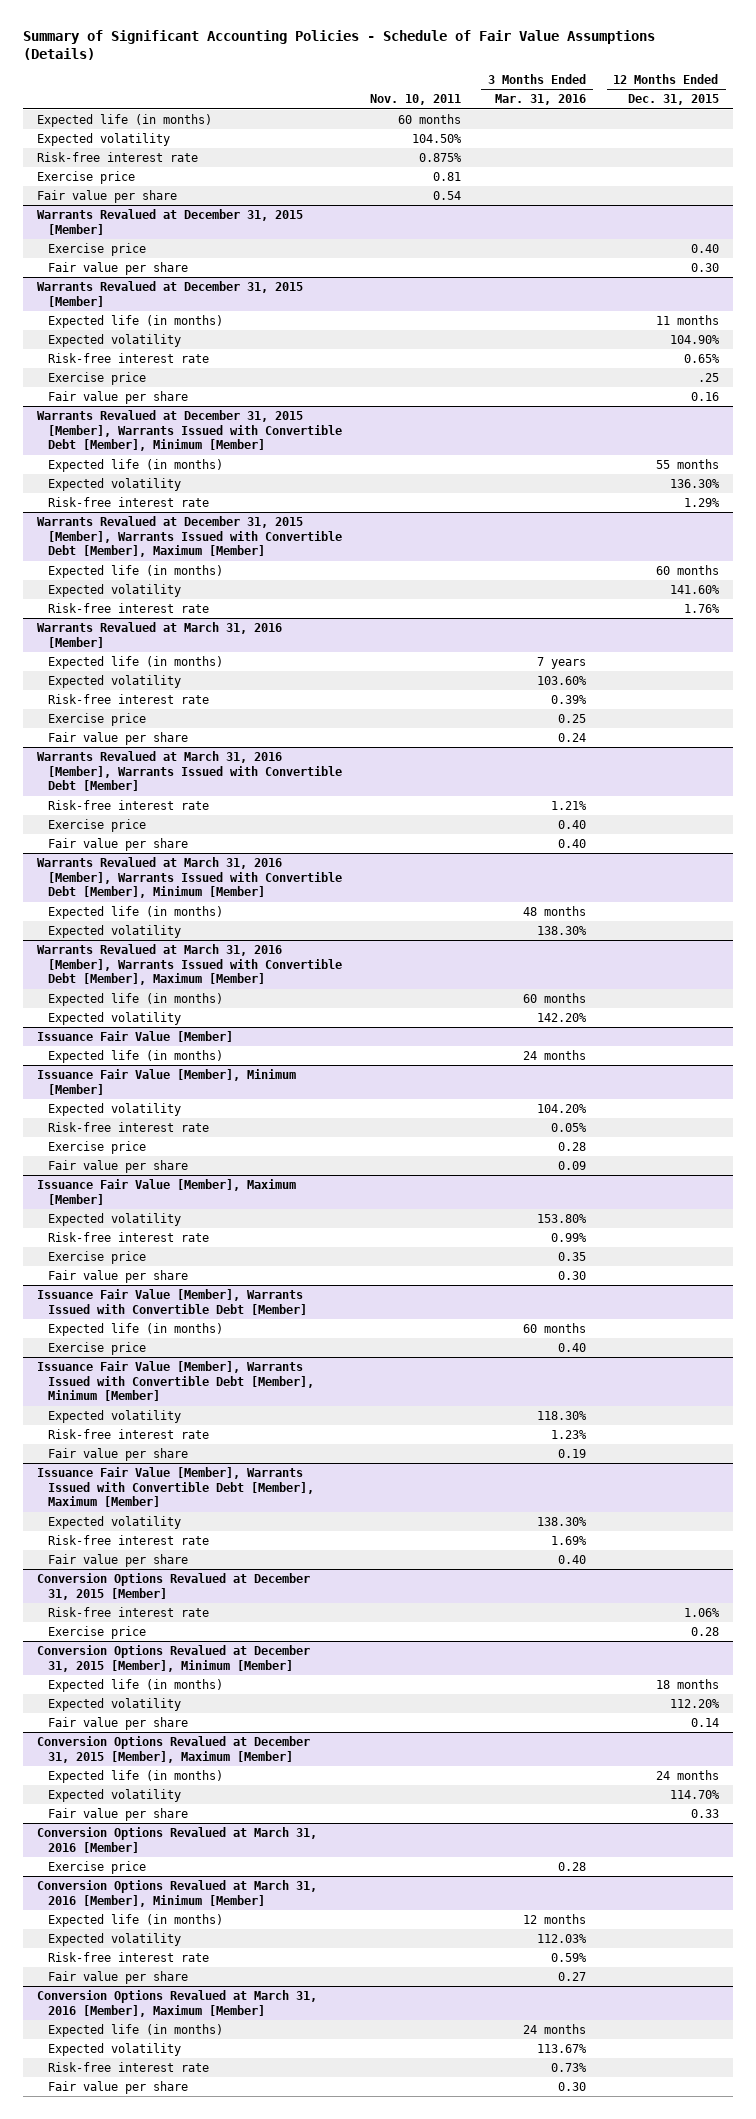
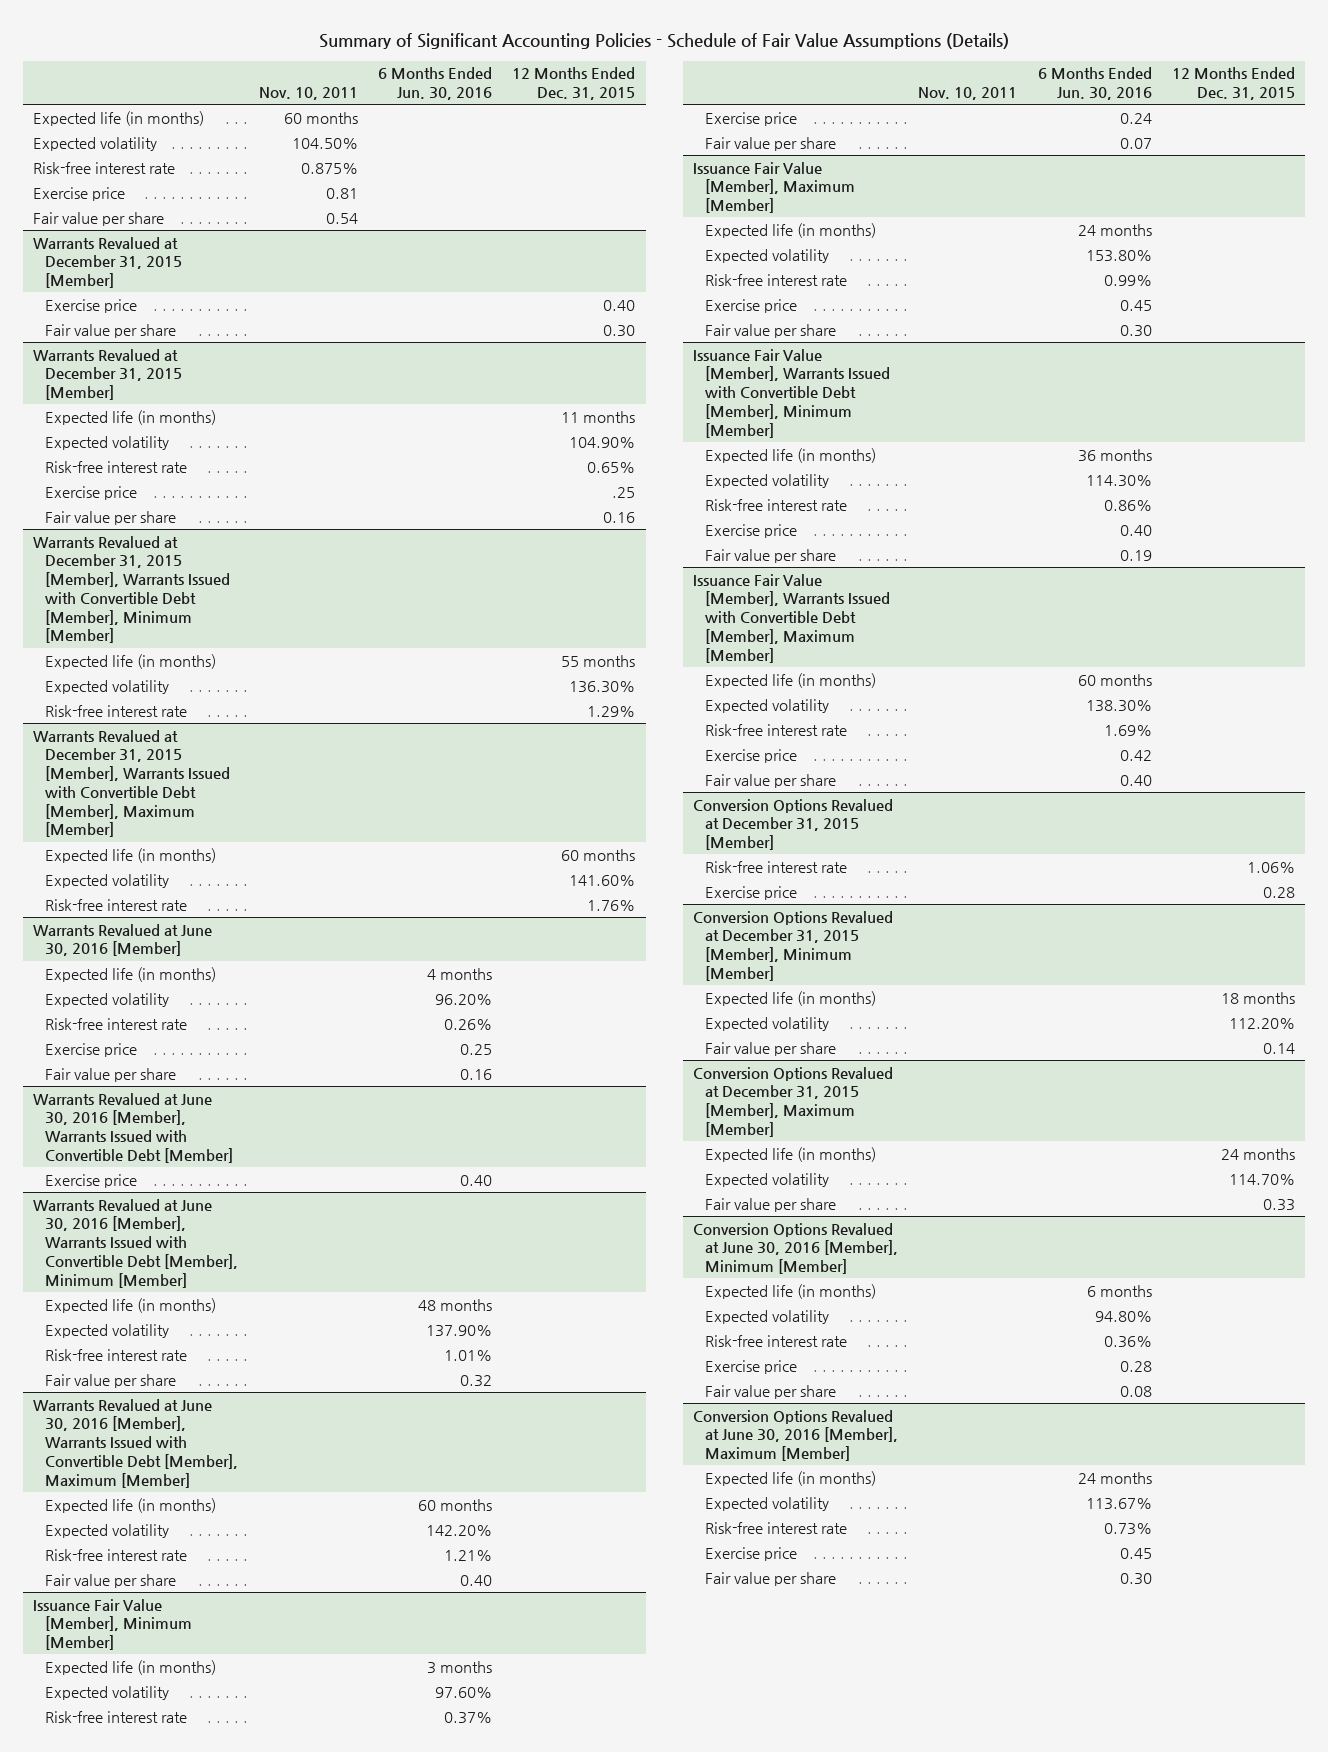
- | Nov. 10, 2011 | 3 Months Ended Mar. 31, 2016 | 12 Months Ended Dec. 31, 2015
+ | Nov. 10, 2011 | 6 Months Ended Jun. 30, 2016 | 12 Months Ended Dec. 31, 2015
- Warrants Revalued at March 31, 2016 [Member]
+ Warrants Revalued at June 30, 2016 [Member]
- Warrants Revalued at March 31, 2016 [Member], Warrants Issued with Convertible Debt [Member]
- Risk-free interest rate | | 1.21% |
+ Warrants Revalued at June 30, 2016 [Member], Warrants Issued with Convertible Debt [Member]
- Fair value per share | | 0.40 |
- Warrants Revalued at March 31, 2016 [Member], Warrants Issued with Convertible Debt [Member], Minimum [Member]
+ Warrants Revalued at June 30, 2016 [Member], Warrants Issued with Convertible Debt [Member], Minimum [Member]
- Warrants Revalued at March 31, 2016 [Member], Warrants Issued with Convertible Debt [Member], Maximum [Member]
+ Risk-free interest rate | | 1.01% |
+ Fair value per share | | 0.32 |
+ Warrants Revalued at June 30, 2016 [Member], Warrants Issued with Convertible Debt [Member], Maximum [Member]
- Issuance Fair Value [Member]
- Expected life (in months) | | 24 months |
+ Risk-free interest rate | | 1.21% |
+ Fair value per share | | 0.40 |
@ Issuance Fair Value [Member], Minimum [Member]
+ Expected life (in months) | | 3 months |
@ Issuance Fair Value [Member], Maximum [Member]
+ Expected life (in months) | | 24 months |
- Issuance Fair Value [Member], Warrants Issued with Convertible Debt [Member]
- Expected life (in months) | | 60 months |
- Exercise price | | 0.40 |
@ Issuance Fair Value [Member], Warrants Issued with Convertible Debt [Member], Minimum [Member]
+ Expected life (in months) | | 36 months |
+ Exercise price | | 0.40 |
@ Issuance Fair Value [Member], Warrants Issued with Convertible Debt [Member], Maximum [Member]
+ Expected life (in months) | | 60 months |
+ Exercise price | | 0.42 |
- Conversion Options Revalued at March 31, 2016 [Member]
- Exercise price | | 0.28 |
- Conversion Options Revalued at March 31, 2016 [Member], Minimum [Member]
+ Conversion Options Revalued at June 30, 2016 [Member], Minimum [Member]
+ Exercise price | | 0.28 |
- Conversion Options Revalued at March 31, 2016 [Member], Maximum [Member]
+ Conversion Options Revalued at June 30, 2016 [Member], Maximum [Member]
+ Exercise price | | 0.45 |

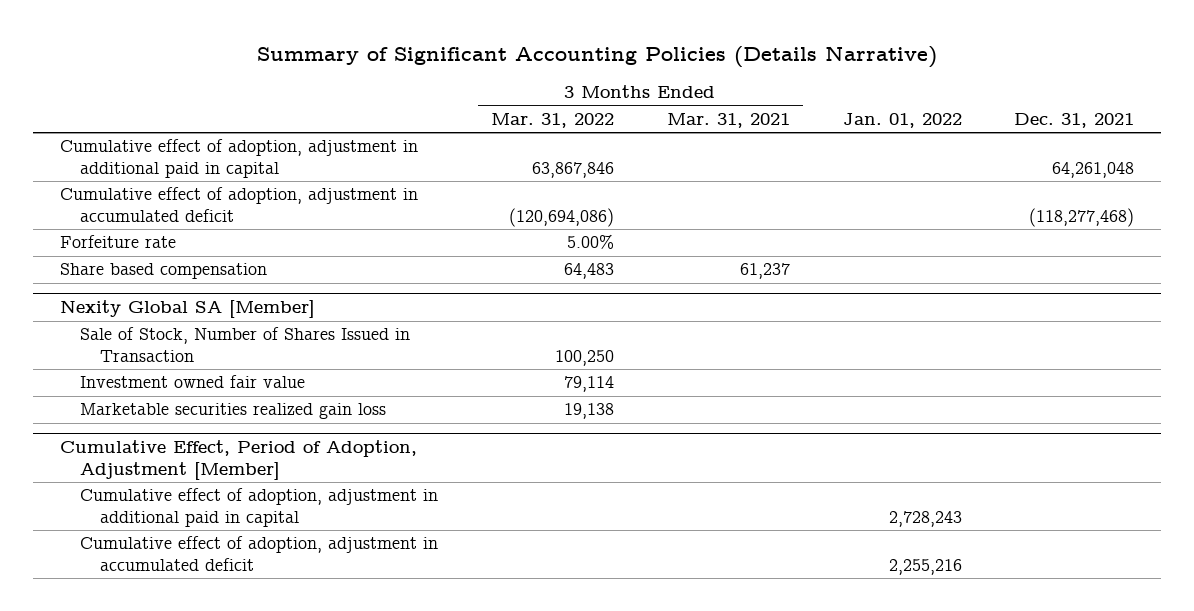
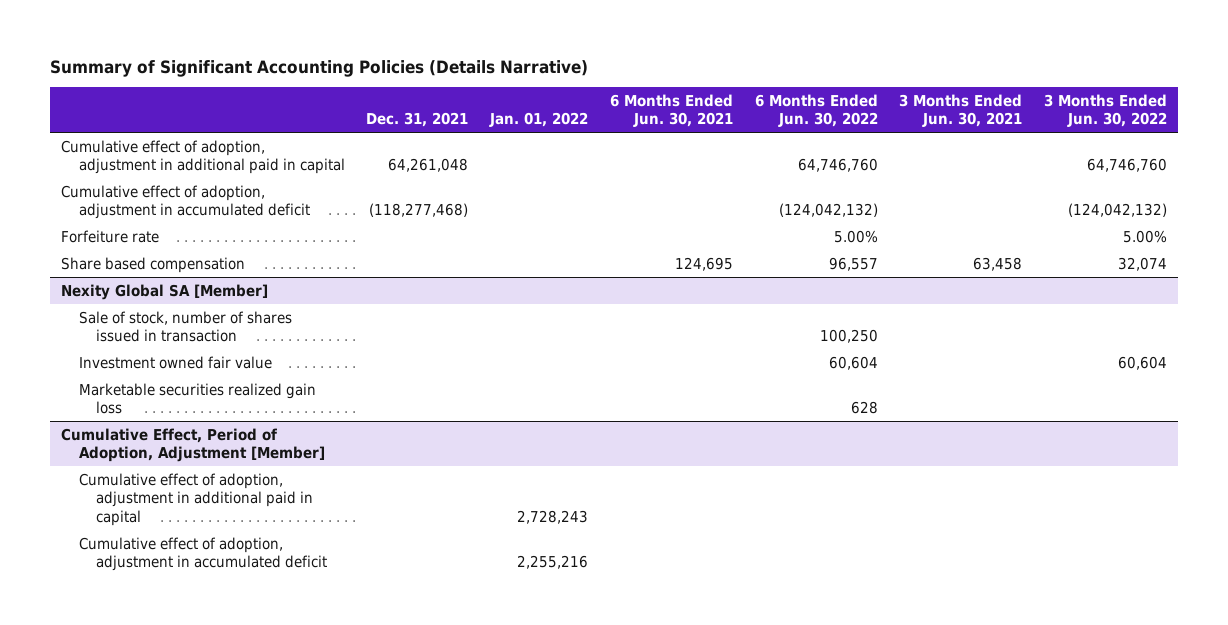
- | 3 Months Ended Mar. 31, 2022 | 3 Months Ended Mar. 31, 2021 | Jan. 01, 2022 | Dec. 31, 2021
+ | Dec. 31, 2021 | Jan. 01, 2022 | 6 Months Ended Jun. 30, 2021 | 6 Months Ended Jun. 30, 2022 | 3 Months Ended Jun. 30, 2021 | 3 Months Ended Jun. 30, 2022
@ Nexity Global SA [Member]
- Sale of Stock, Number of Shares Issued in Transaction | 100,250 | | |
+ Sale of stock, number of shares issued in transaction | | | | 100,250 | |

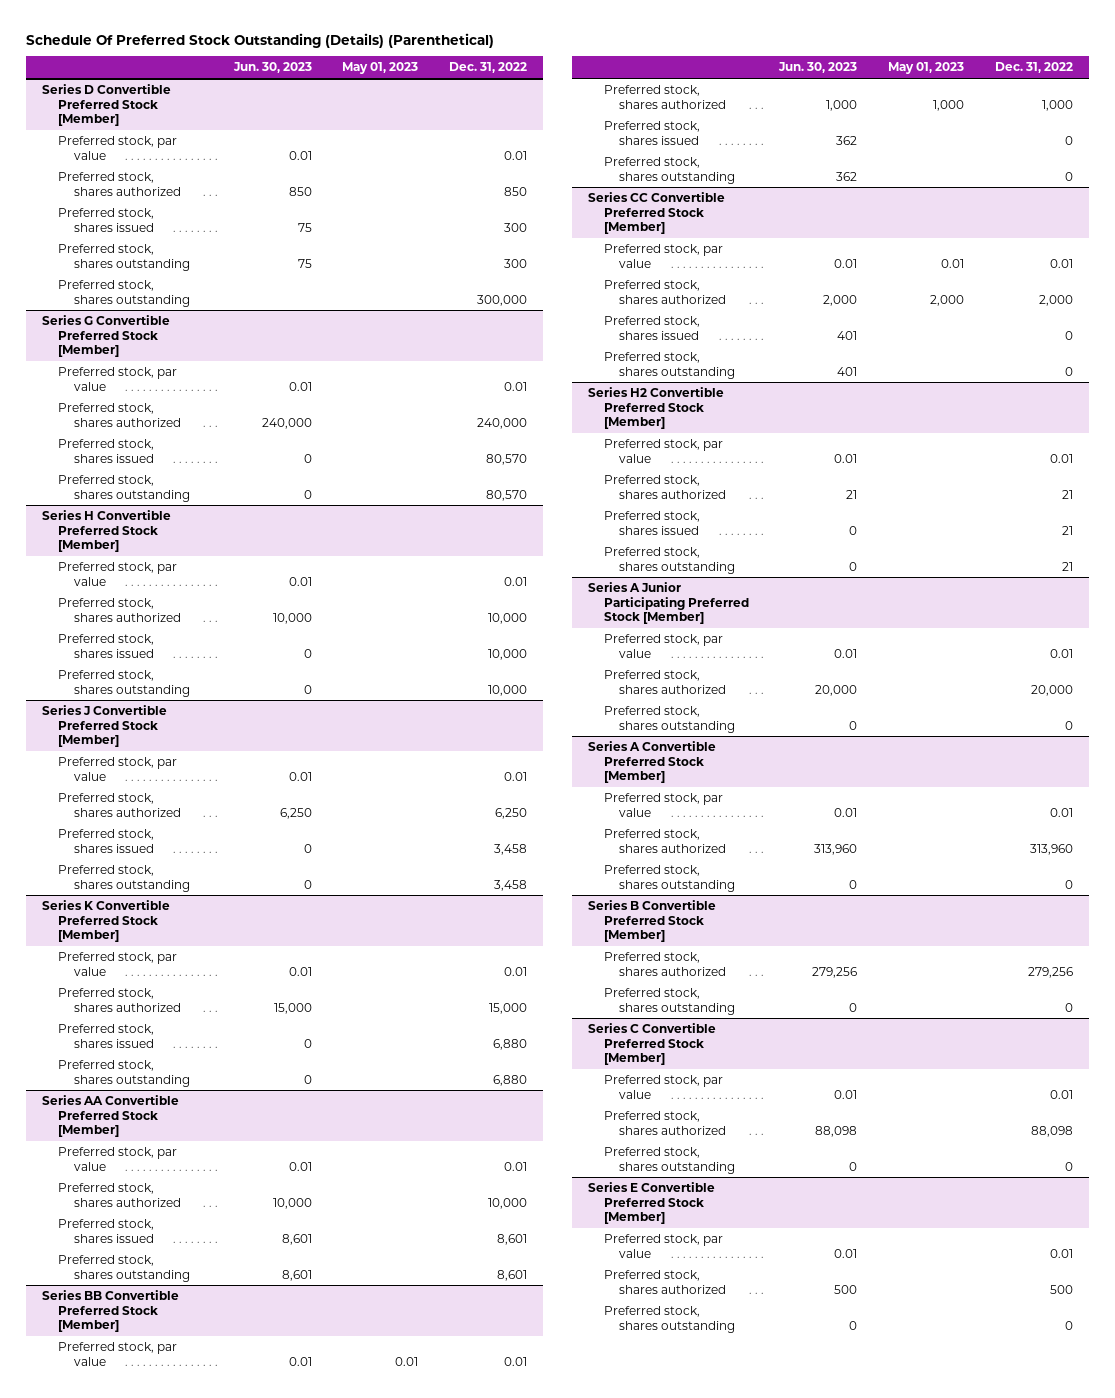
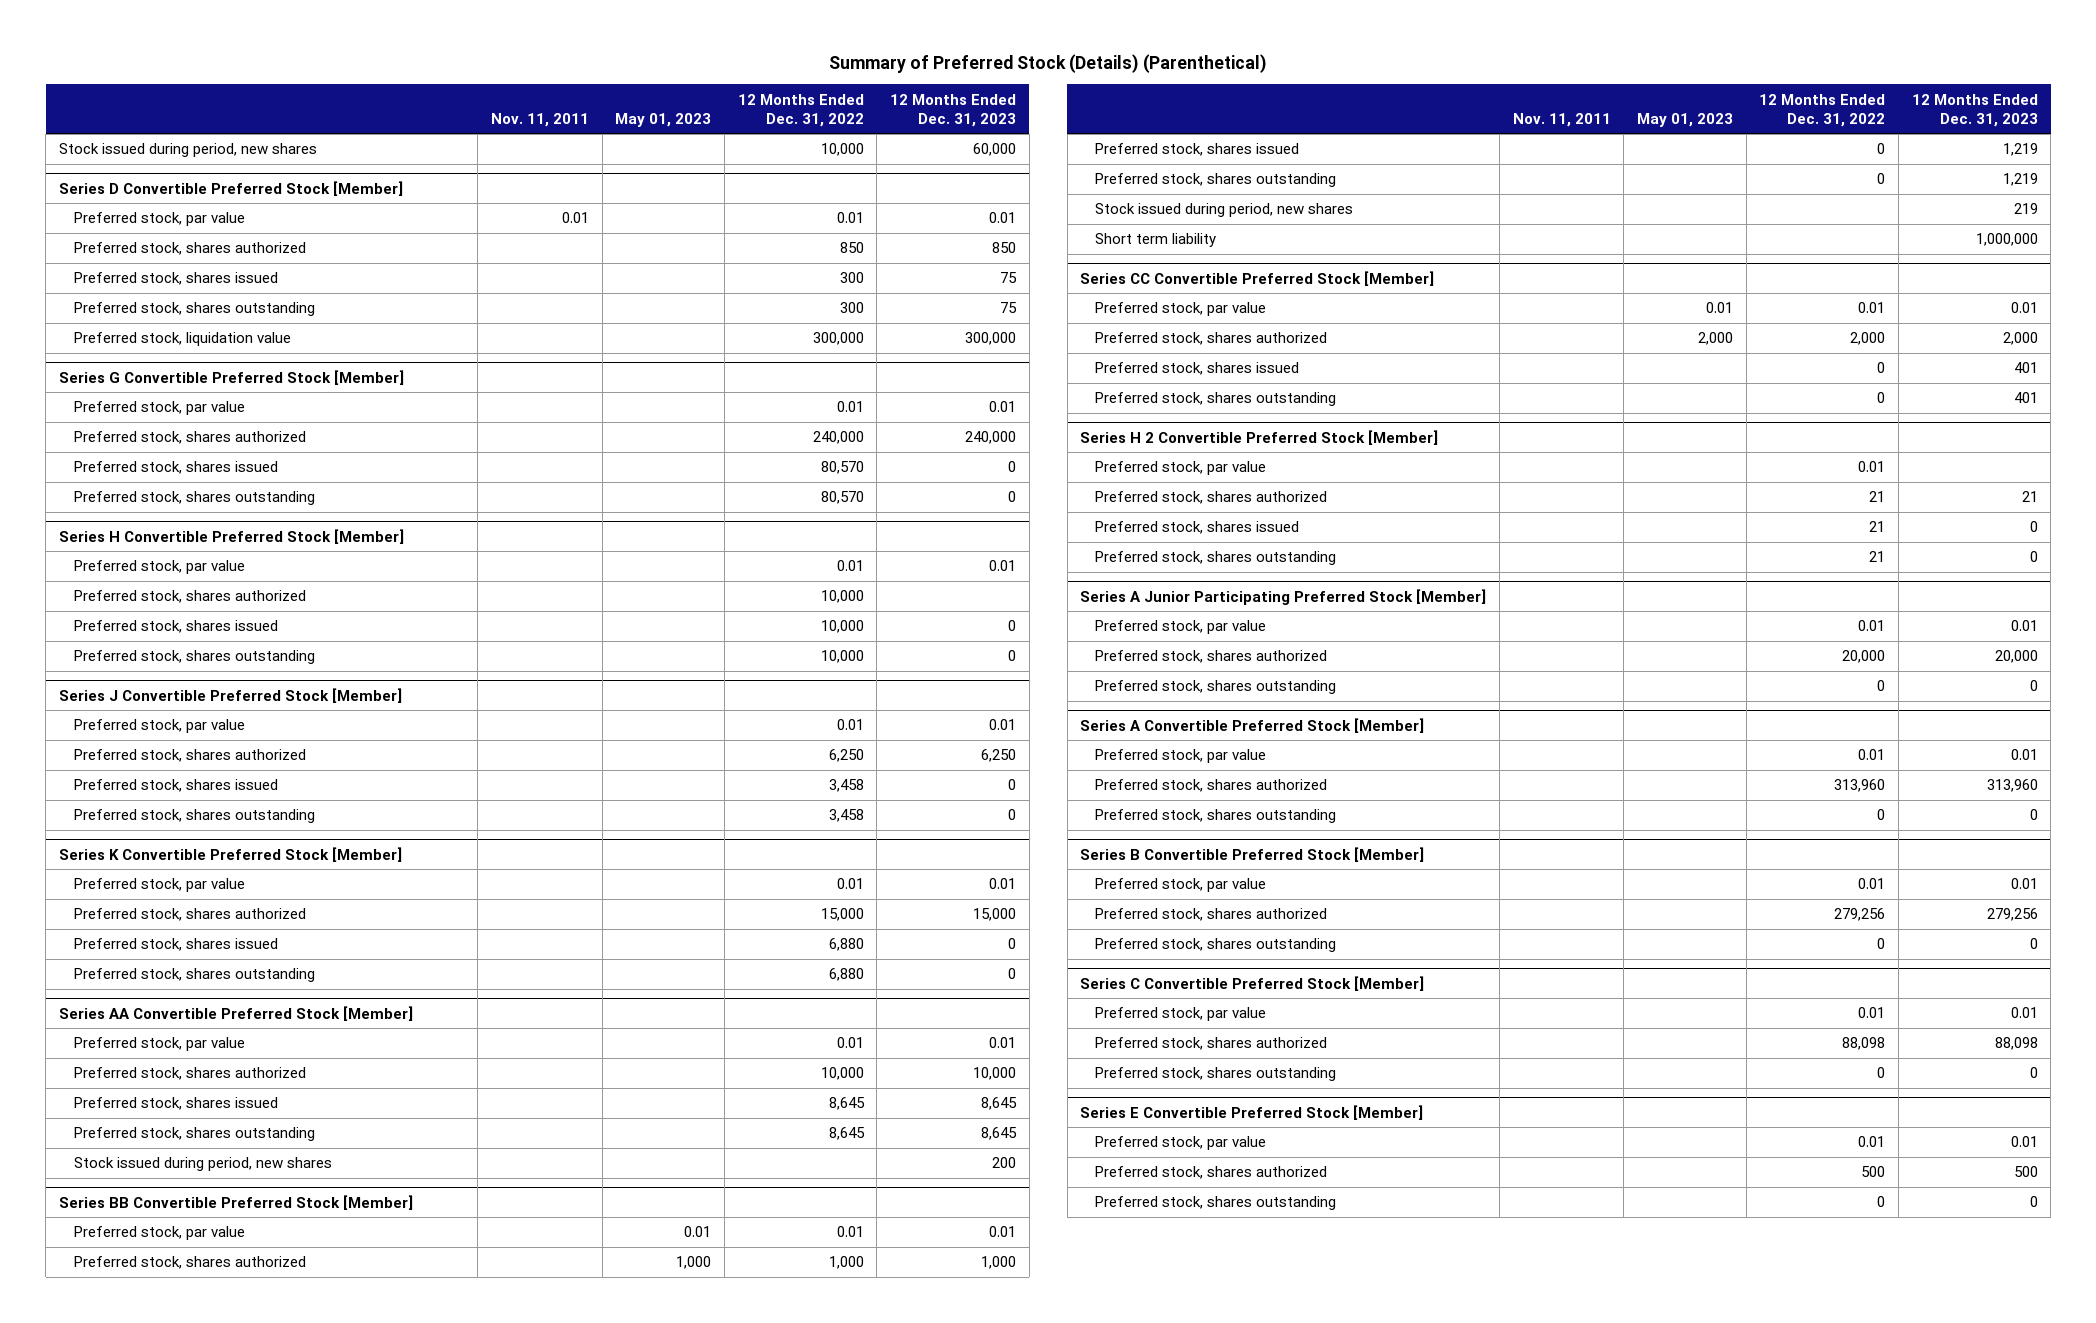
- Schedule Of Preferred Stock Outstanding (Details) (Parenthetical)
+ Summary of Preferred Stock (Details) (Parenthetical)
- | Jun. 30, 2023 | May 01, 2023 | Dec. 31, 2022
+ | Nov. 11, 2011 | May 01, 2023 | 12 Months Ended Dec. 31, 2022 | 12 Months Ended Dec. 31, 2023
+ Stock issued during period, new shares | | | 10,000 | 60,000
@ Series D Convertible Preferred Stock [Member]
- Preferred stock, shares outstanding | | | 300,000
+ Preferred stock, liquidation value | | | 300,000 | 300,000
@ Series AA Convertible Preferred Stock [Member]
+ Stock issued during period, new shares | | | | 200
@ Series BB Convertible Preferred Stock [Member]
+ Stock issued during period, new shares | | | | 219
+ Short term liability | | | | 1,000,000
- Series H2 Convertible Preferred Stock [Member]
+ Series H 2 Convertible Preferred Stock [Member]
@ Series B Convertible Preferred Stock [Member]
+ Preferred stock, par value | | | 0.01 | 0.01

